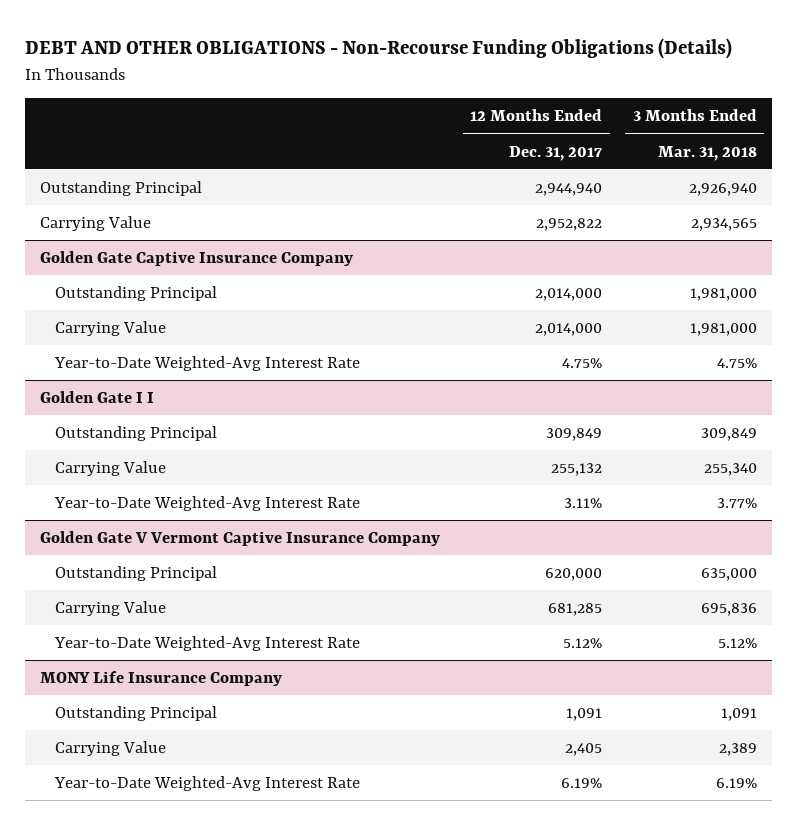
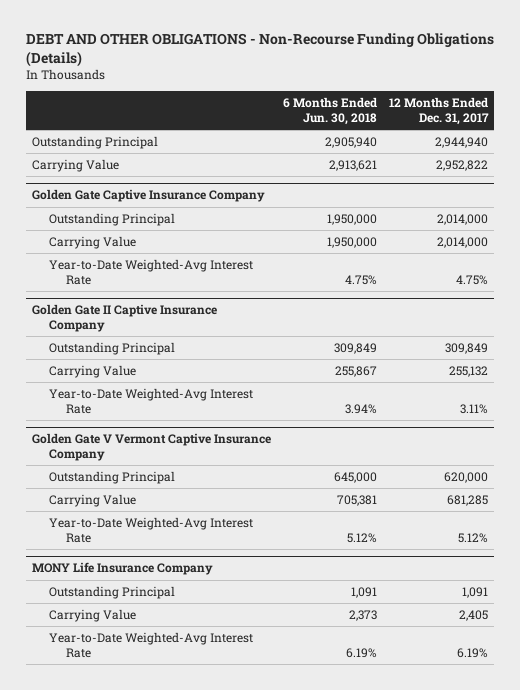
- | 12 Months Ended Dec. 31, 2017 | 3 Months Ended Mar. 31, 2018
+ | 6 Months Ended Jun. 30, 2018 | 12 Months Ended Dec. 31, 2017
- Golden Gate I I
+ Golden Gate II Captive Insurance Company

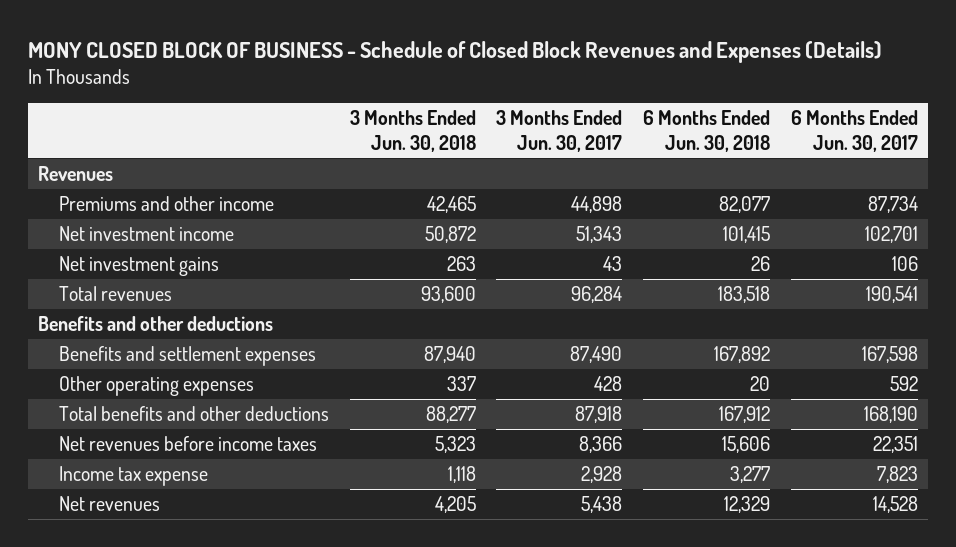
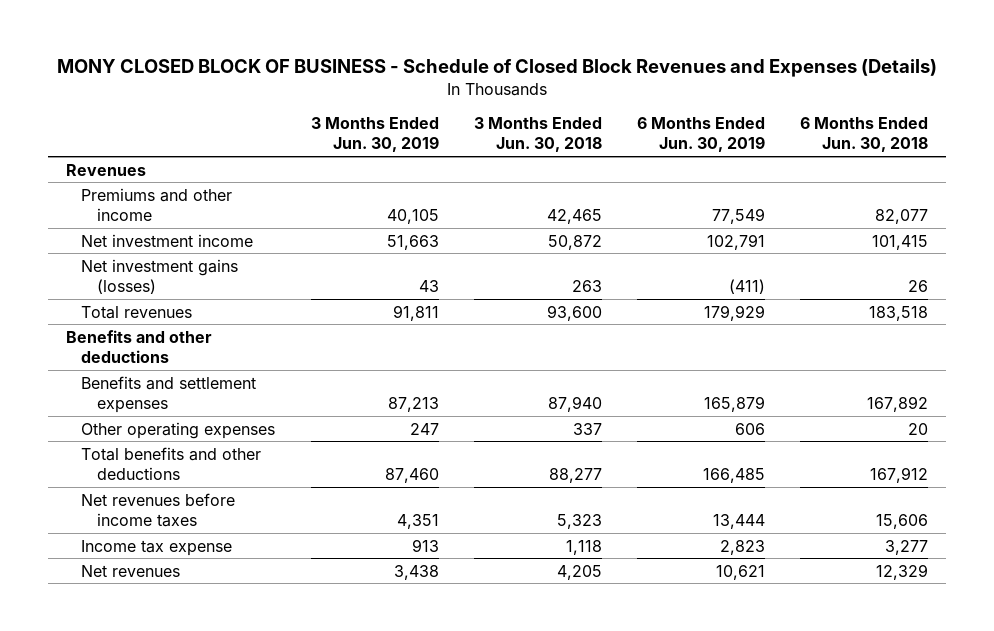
- | 3 Months Ended Jun. 30, 2018 | 3 Months Ended Jun. 30, 2017 | 6 Months Ended Jun. 30, 2018 | 6 Months Ended Jun. 30, 2017
+ | 3 Months Ended Jun. 30, 2019 | 3 Months Ended Jun. 30, 2018 | 6 Months Ended Jun. 30, 2019 | 6 Months Ended Jun. 30, 2018
- Net investment gains | 263 | 43 | 26 | 106
+ Net investment gains (losses) | 43 | 263 | (411) | 26

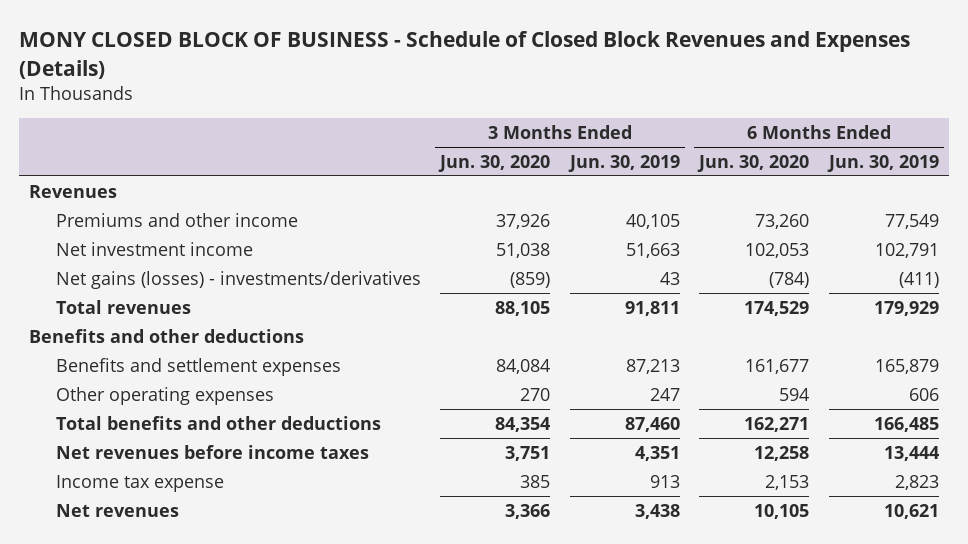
- | 3 Months Ended Jun. 30, 2019 | 3 Months Ended Jun. 30, 2018 | 6 Months Ended Jun. 30, 2019 | 6 Months Ended Jun. 30, 2018
+ | 3 Months Ended Jun. 30, 2020 | 3 Months Ended Jun. 30, 2019 | 6 Months Ended Jun. 30, 2020 | 6 Months Ended Jun. 30, 2019
- Net investment gains (losses) | 43 | 263 | (411) | 26
+ Net gains (losses) - investments/derivatives | (859) | 43 | (784) | (411)

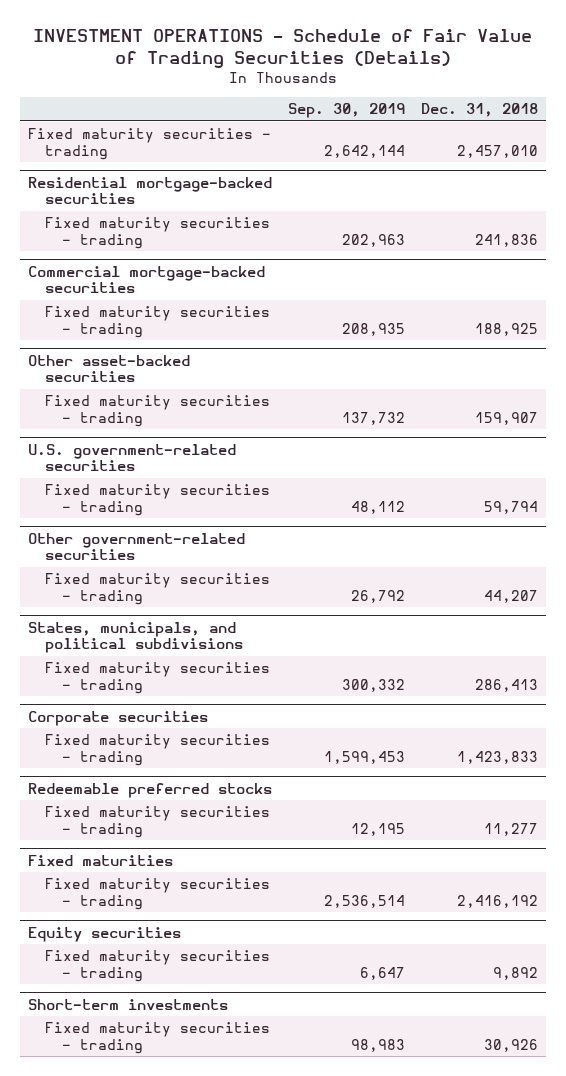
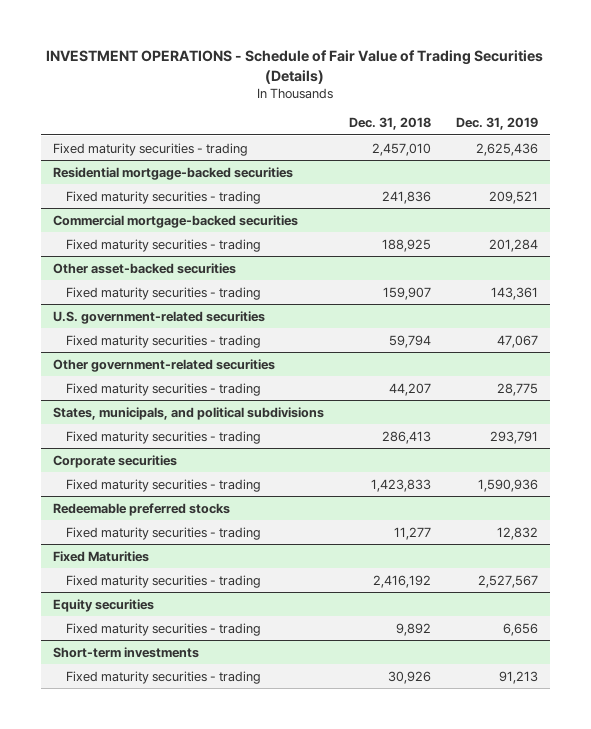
- | Sep. 30, 2019 | Dec. 31, 2018
+ | Dec. 31, 2018 | Dec. 31, 2019
- Fixed maturities
+ Fixed Maturities

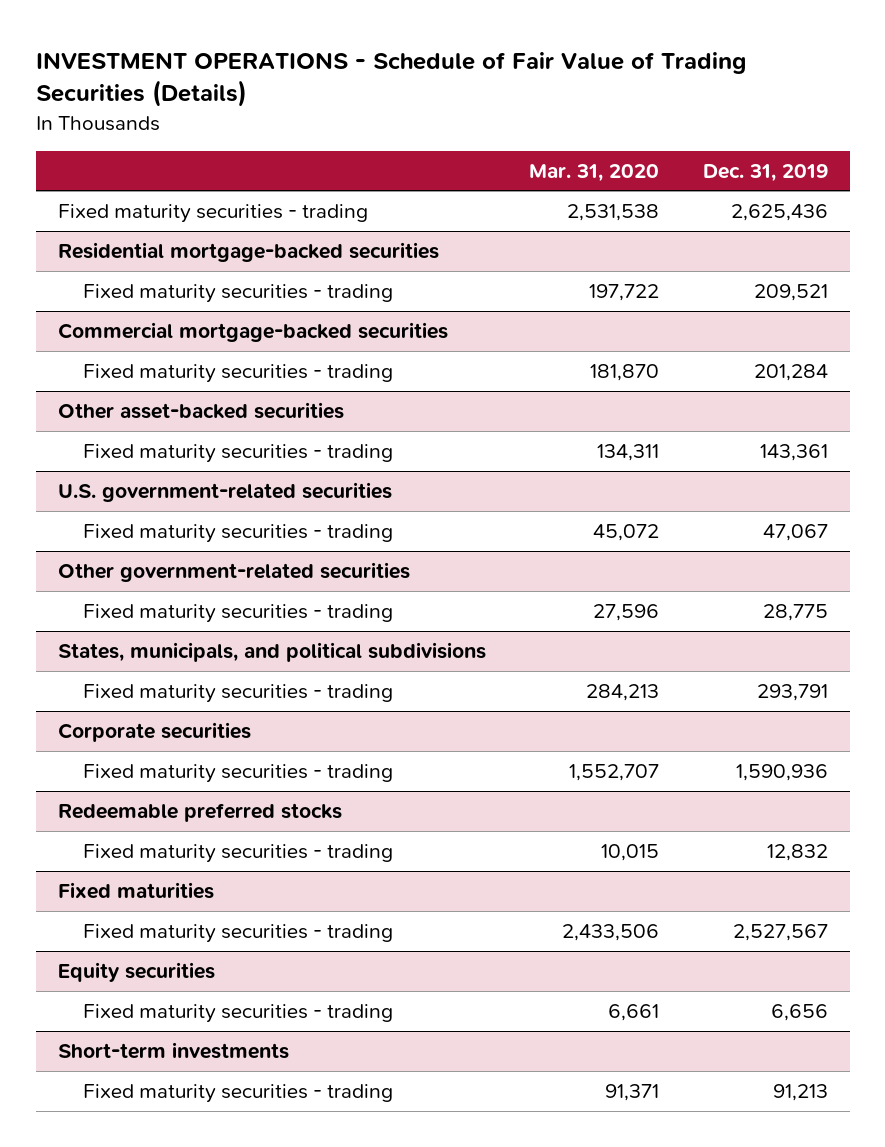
- | Dec. 31, 2018 | Dec. 31, 2019
+ | Mar. 31, 2020 | Dec. 31, 2019
- Fixed Maturities
+ Fixed maturities

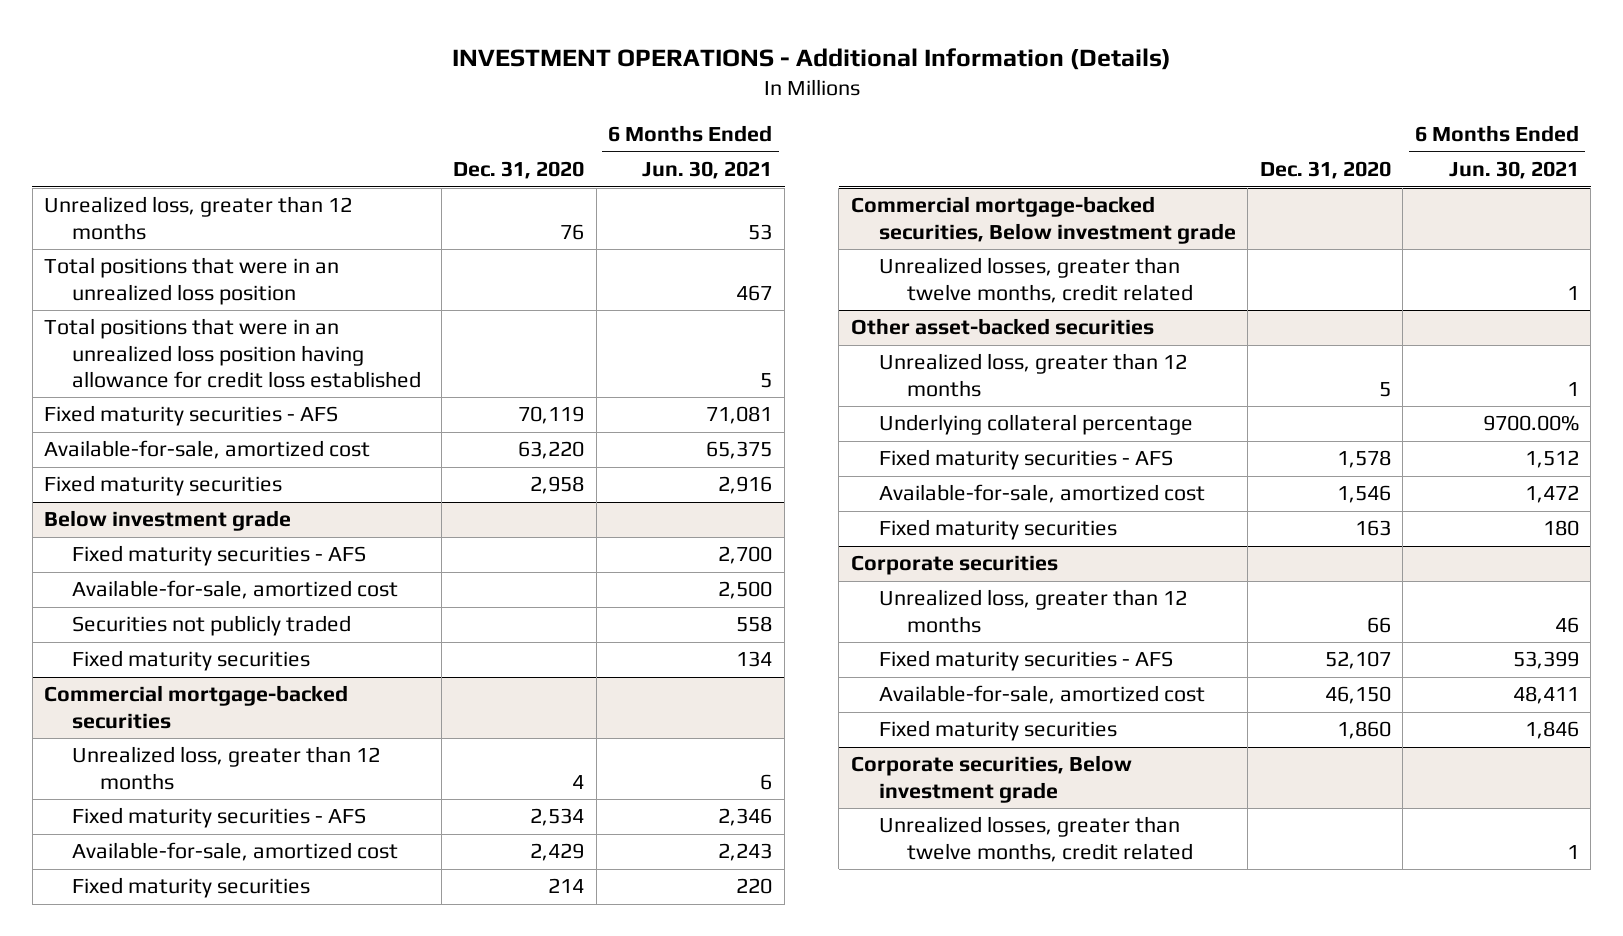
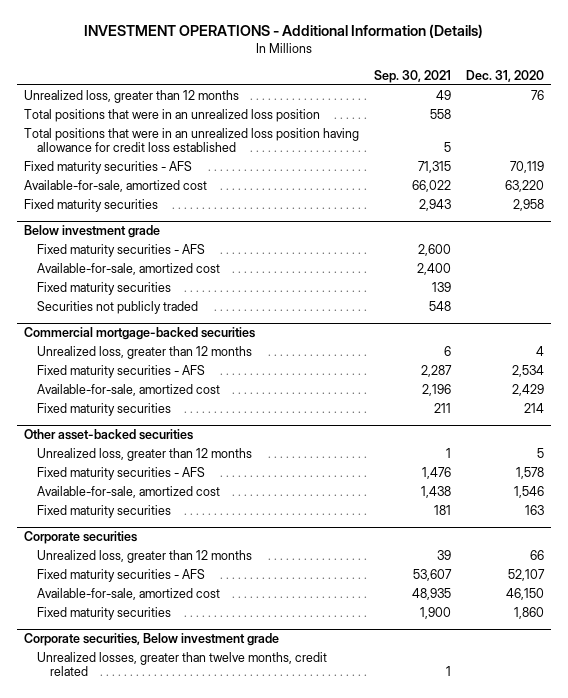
- | Dec. 31, 2020 | 6 Months Ended Jun. 30, 2021
+ | Sep. 30, 2021 | Dec. 31, 2020
@ Below investment grade
moved down: Securities not publicly traded | 548 |
- Commercial mortgage-backed securities, Below investment grade
- Unrealized losses, greater than twelve months, credit related | | 1
@ Other asset-backed securities
- Underlying collateral percentage | | 9700.00%

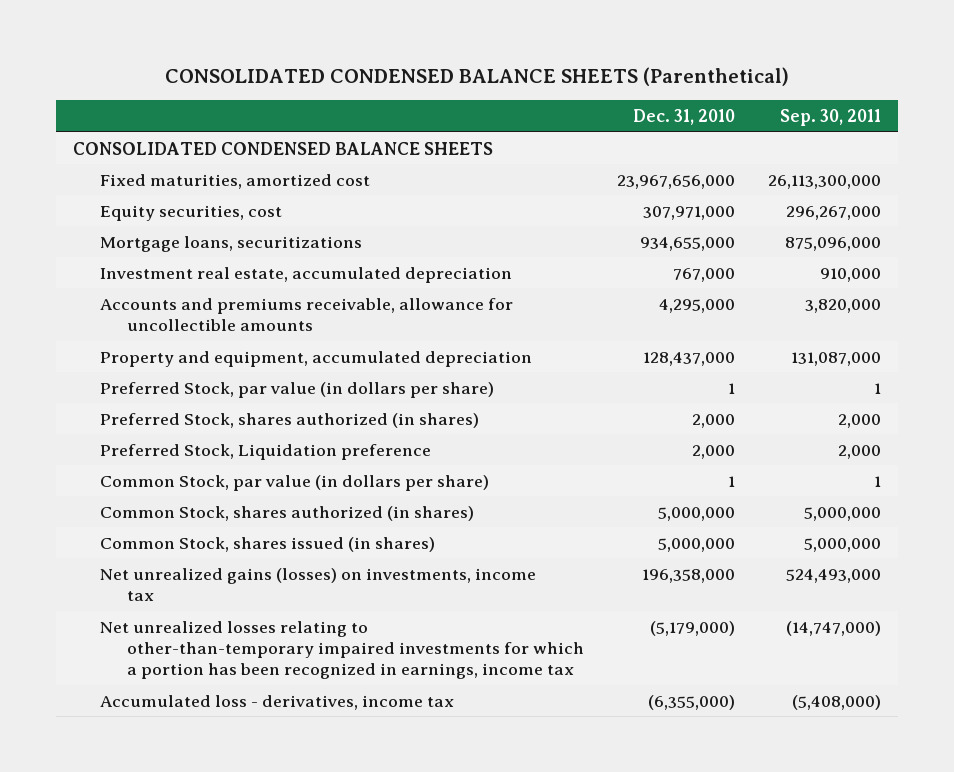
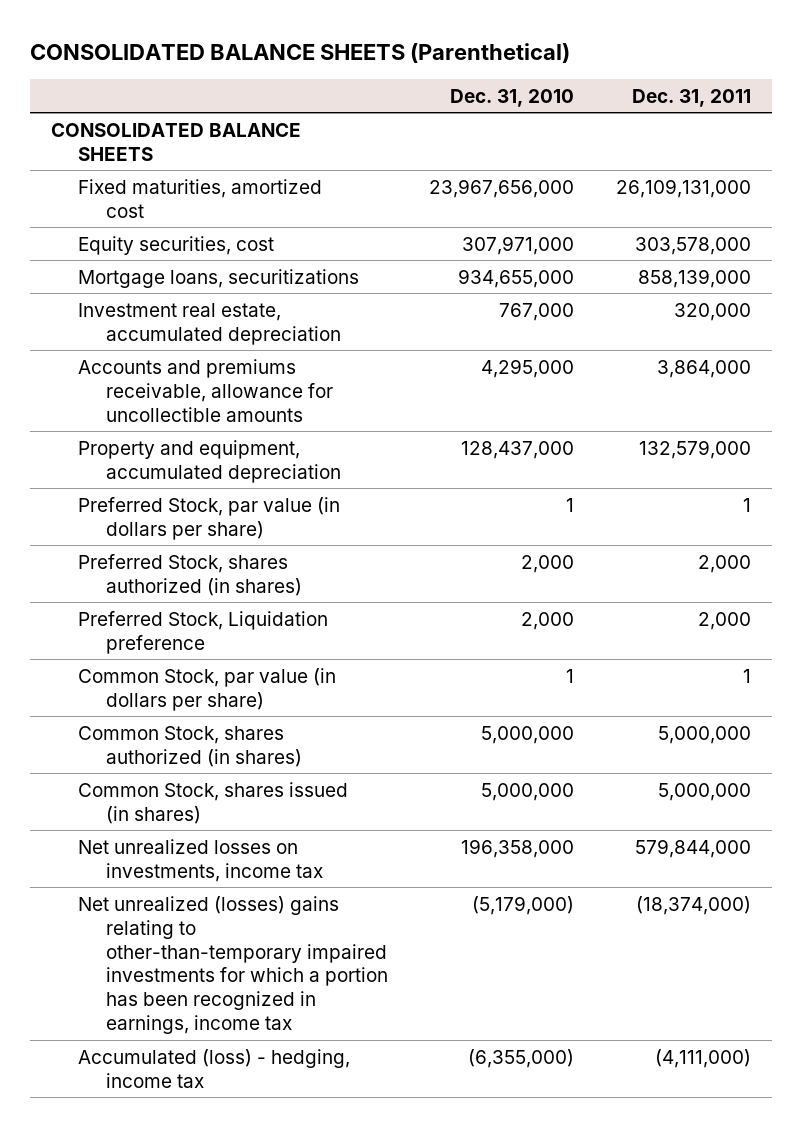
- CONSOLIDATED CONDENSED BALANCE SHEETS (Parenthetical)
+ CONSOLIDATED BALANCE SHEETS (Parenthetical)
- | Dec. 31, 2010 | Sep. 30, 2011
+ | Dec. 31, 2010 | Dec. 31, 2011
- CONSOLIDATED CONDENSED BALANCE SHEETS
+ CONSOLIDATED BALANCE SHEETS
- Net unrealized gains (losses) on investments, income tax | 196,358,000 | 524,493,000
- Net unrealized losses relating to other-than-temporary impaired investments for which a portion has been recognized in earnings, income tax | (5,179,000) | (14,747,000)
- Accumulated loss - derivatives, income tax | (6,355,000) | (5,408,000)
+ Net unrealized losses on investments, income tax | 196,358,000 | 579,844,000
+ Net unrealized (losses) gains relating to other-than-temporary impaired investments for which a portion has been recognized in earnings, income tax | (5,179,000) | (18,374,000)
+ Accumulated (loss) - hedging, income tax | (6,355,000) | (4,111,000)

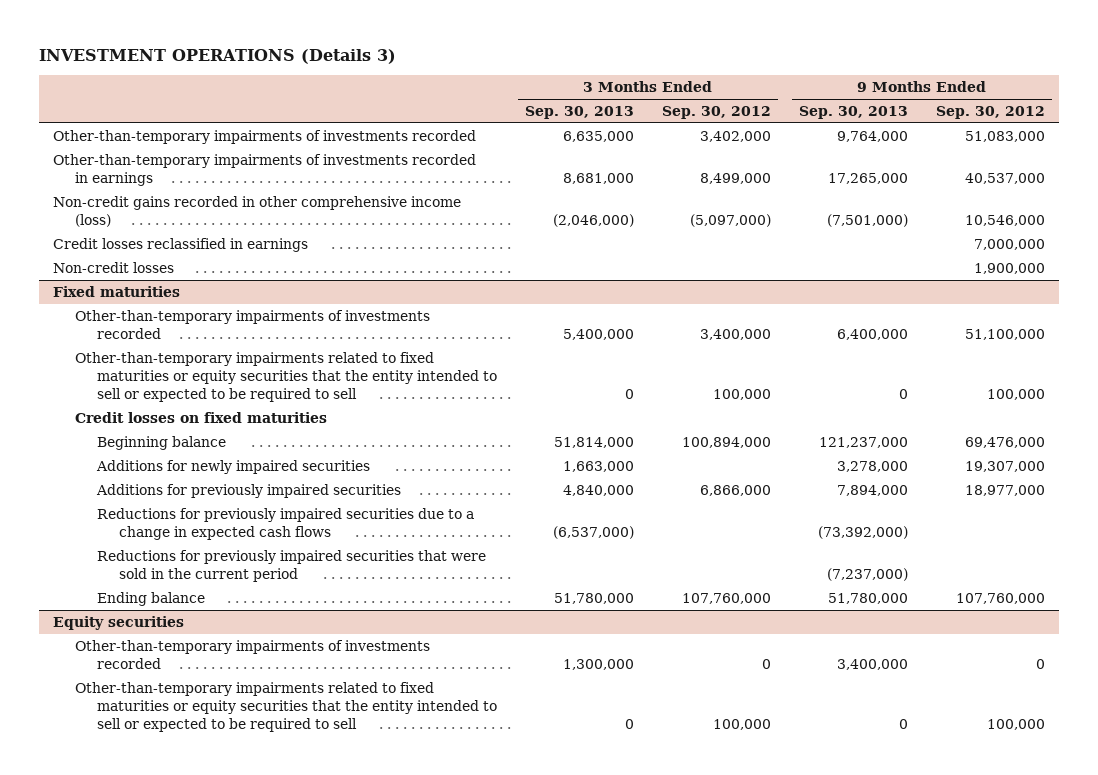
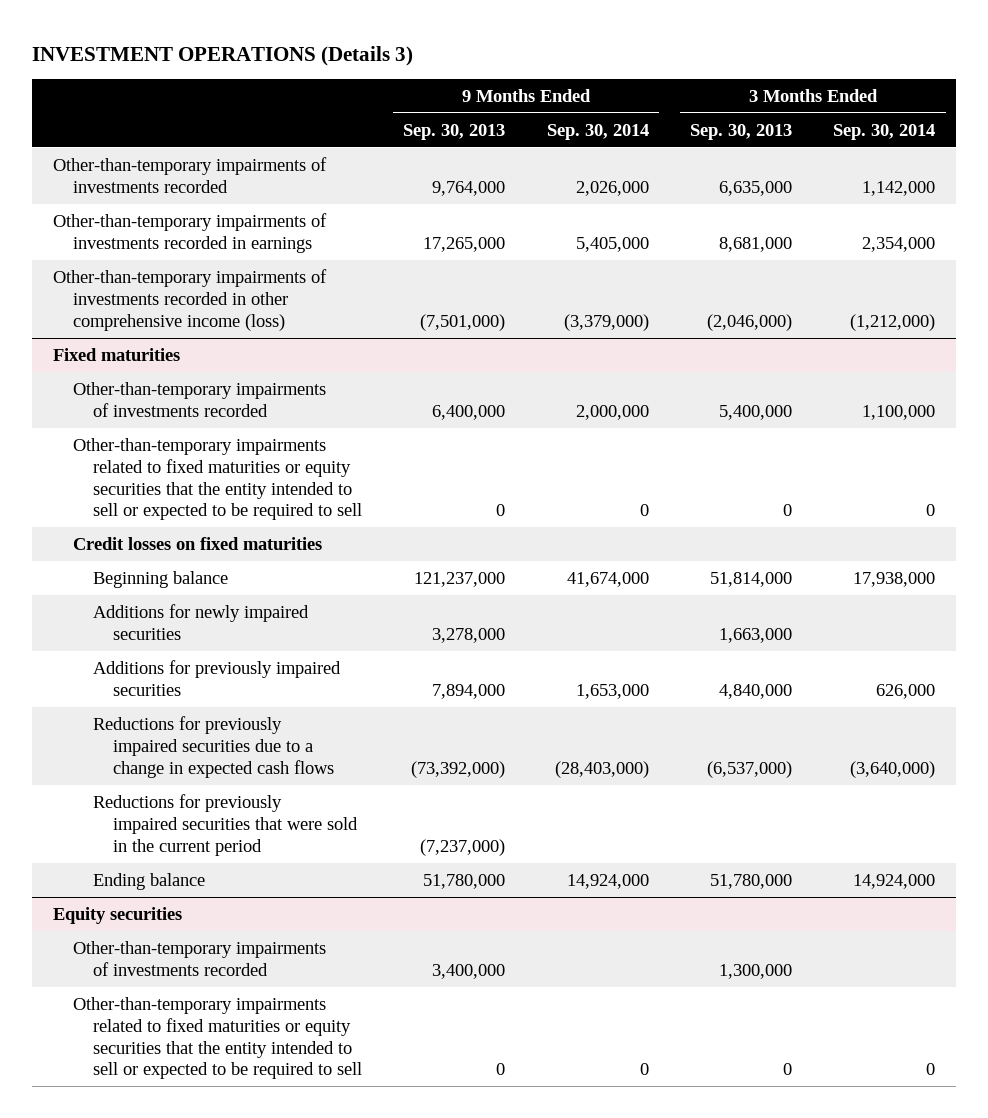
- | 3 Months Ended Sep. 30, 2013 | 3 Months Ended Sep. 30, 2012 | 9 Months Ended Sep. 30, 2013 | 9 Months Ended Sep. 30, 2012
+ | 9 Months Ended Sep. 30, 2013 | 9 Months Ended Sep. 30, 2014 | 3 Months Ended Sep. 30, 2013 | 3 Months Ended Sep. 30, 2014
- Non-credit gains recorded in other comprehensive income (loss) | (2,046,000) | (5,097,000) | (7,501,000) | 10,546,000
- Credit losses reclassified in earnings | | | | 7,000,000
- Non-credit losses | | | | 1,900,000
+ Other-than-temporary impairments of investments recorded in other comprehensive income (loss) | (7,501,000) | (3,379,000) | (2,046,000) | (1,212,000)

